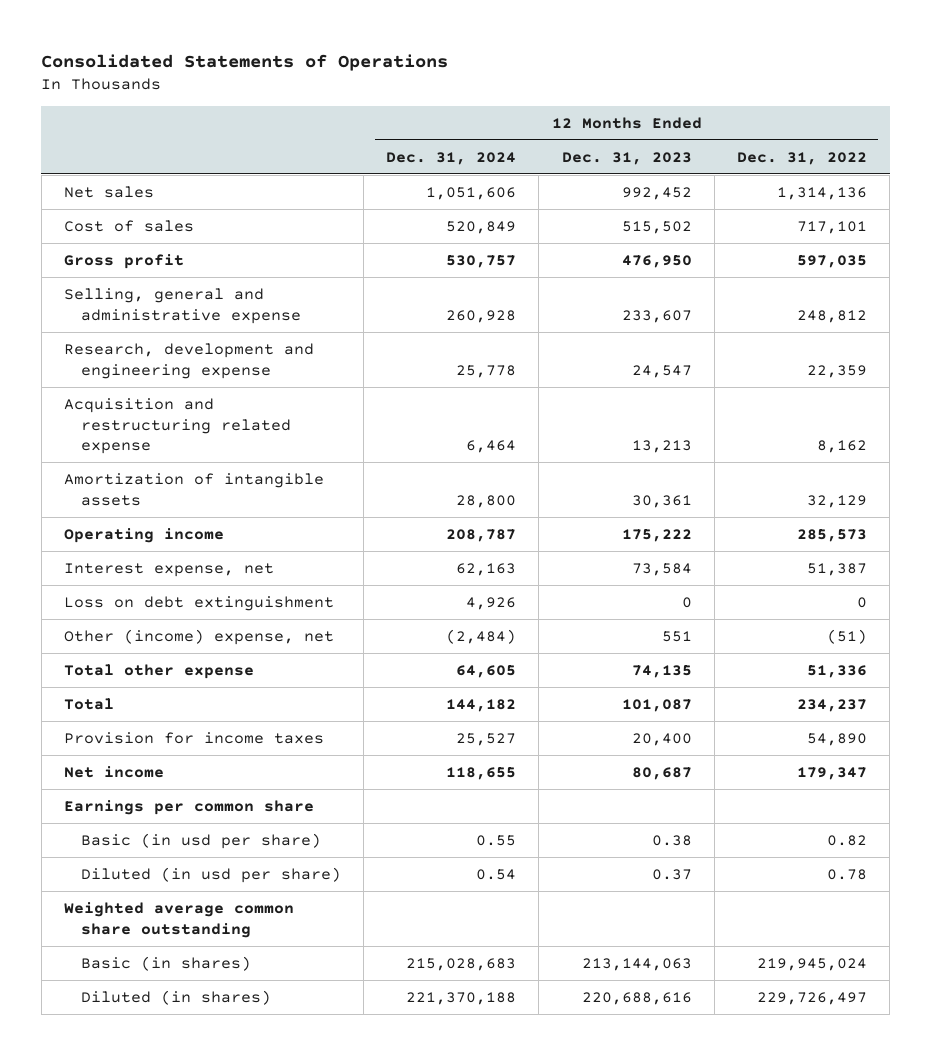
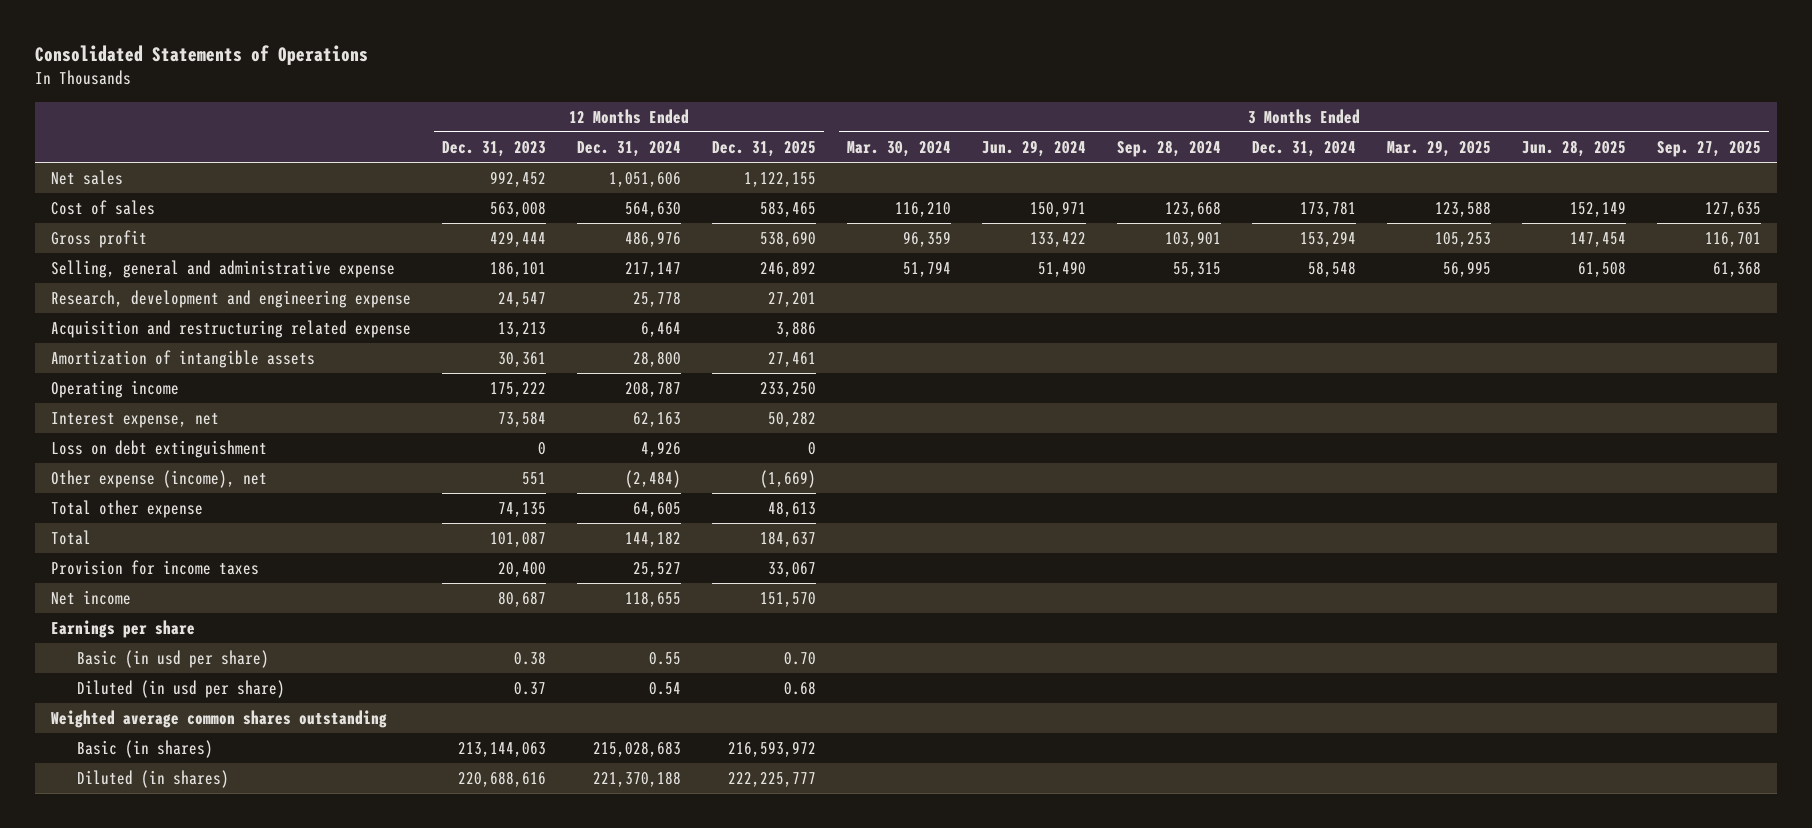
- | 12 Months Ended Dec. 31, 2024 | 12 Months Ended Dec. 31, 2023 | 12 Months Ended Dec. 31, 2022
+ | 12 Months Ended Dec. 31, 2023 | 12 Months Ended Dec. 31, 2024 | 12 Months Ended Dec. 31, 2025 | 3 Months Ended Mar. 30, 2024 | 3 Months Ended Jun. 29, 2024 | 3 Months Ended Sep. 28, 2024 | 3 Months Ended Dec. 31, 2024 | 3 Months Ended Mar. 29, 2025 | 3 Months Ended Jun. 28, 2025 | 3 Months Ended Sep. 27, 2025
- Cost of sales | 520,849 | 515,502 | 717,101
- Gross profit | 530,757 | 476,950 | 597,035
- Selling, general and administrative expense | 260,928 | 233,607 | 248,812
+ Cost of sales | 563,008 | 564,630 | 583,465 | 116,210 | 150,971 | 123,668 | 173,781 | 123,588 | 152,149 | 127,635
+ Gross profit | 429,444 | 486,976 | 538,690 | 96,359 | 133,422 | 103,901 | 153,294 | 105,253 | 147,454 | 116,701
+ Selling, general and administrative expense | 186,101 | 217,147 | 246,892 | 51,794 | 51,490 | 55,315 | 58,548 | 56,995 | 61,508 | 61,368
- Other (income) expense, net | (2,484) | 551 | (51)
+ Other expense (income), net | 551 | (2,484) | (1,669) | | | | | | |
- Earnings per common share
+ Earnings per share
- Weighted average common share outstanding
+ Weighted average common shares outstanding

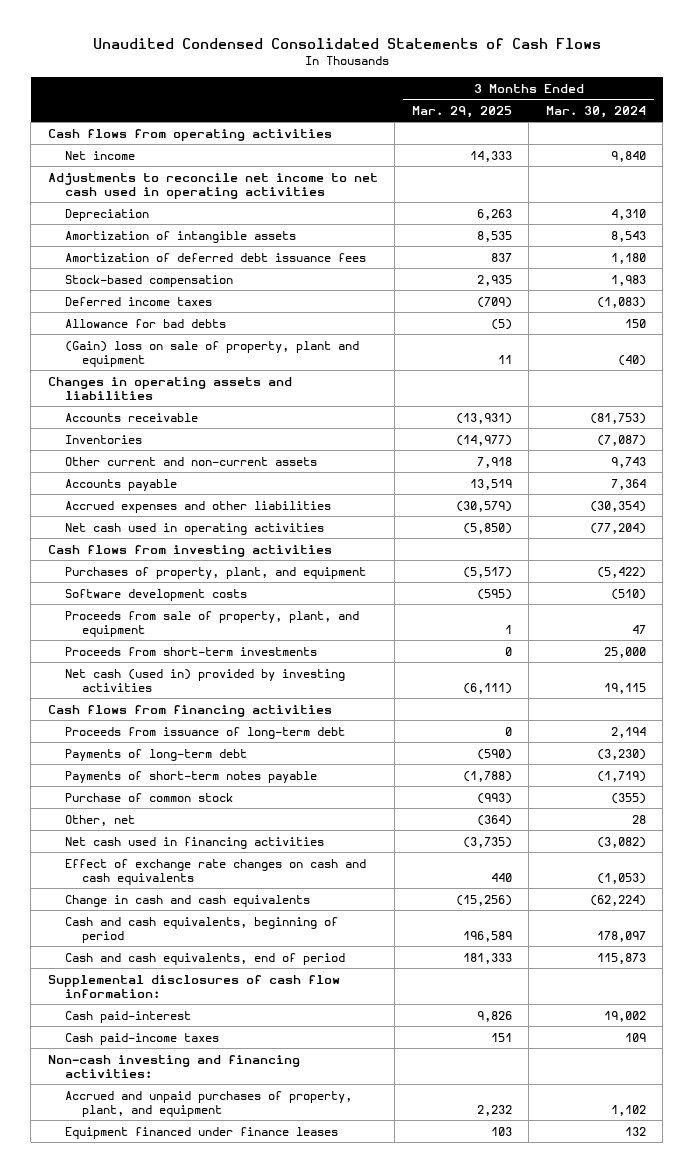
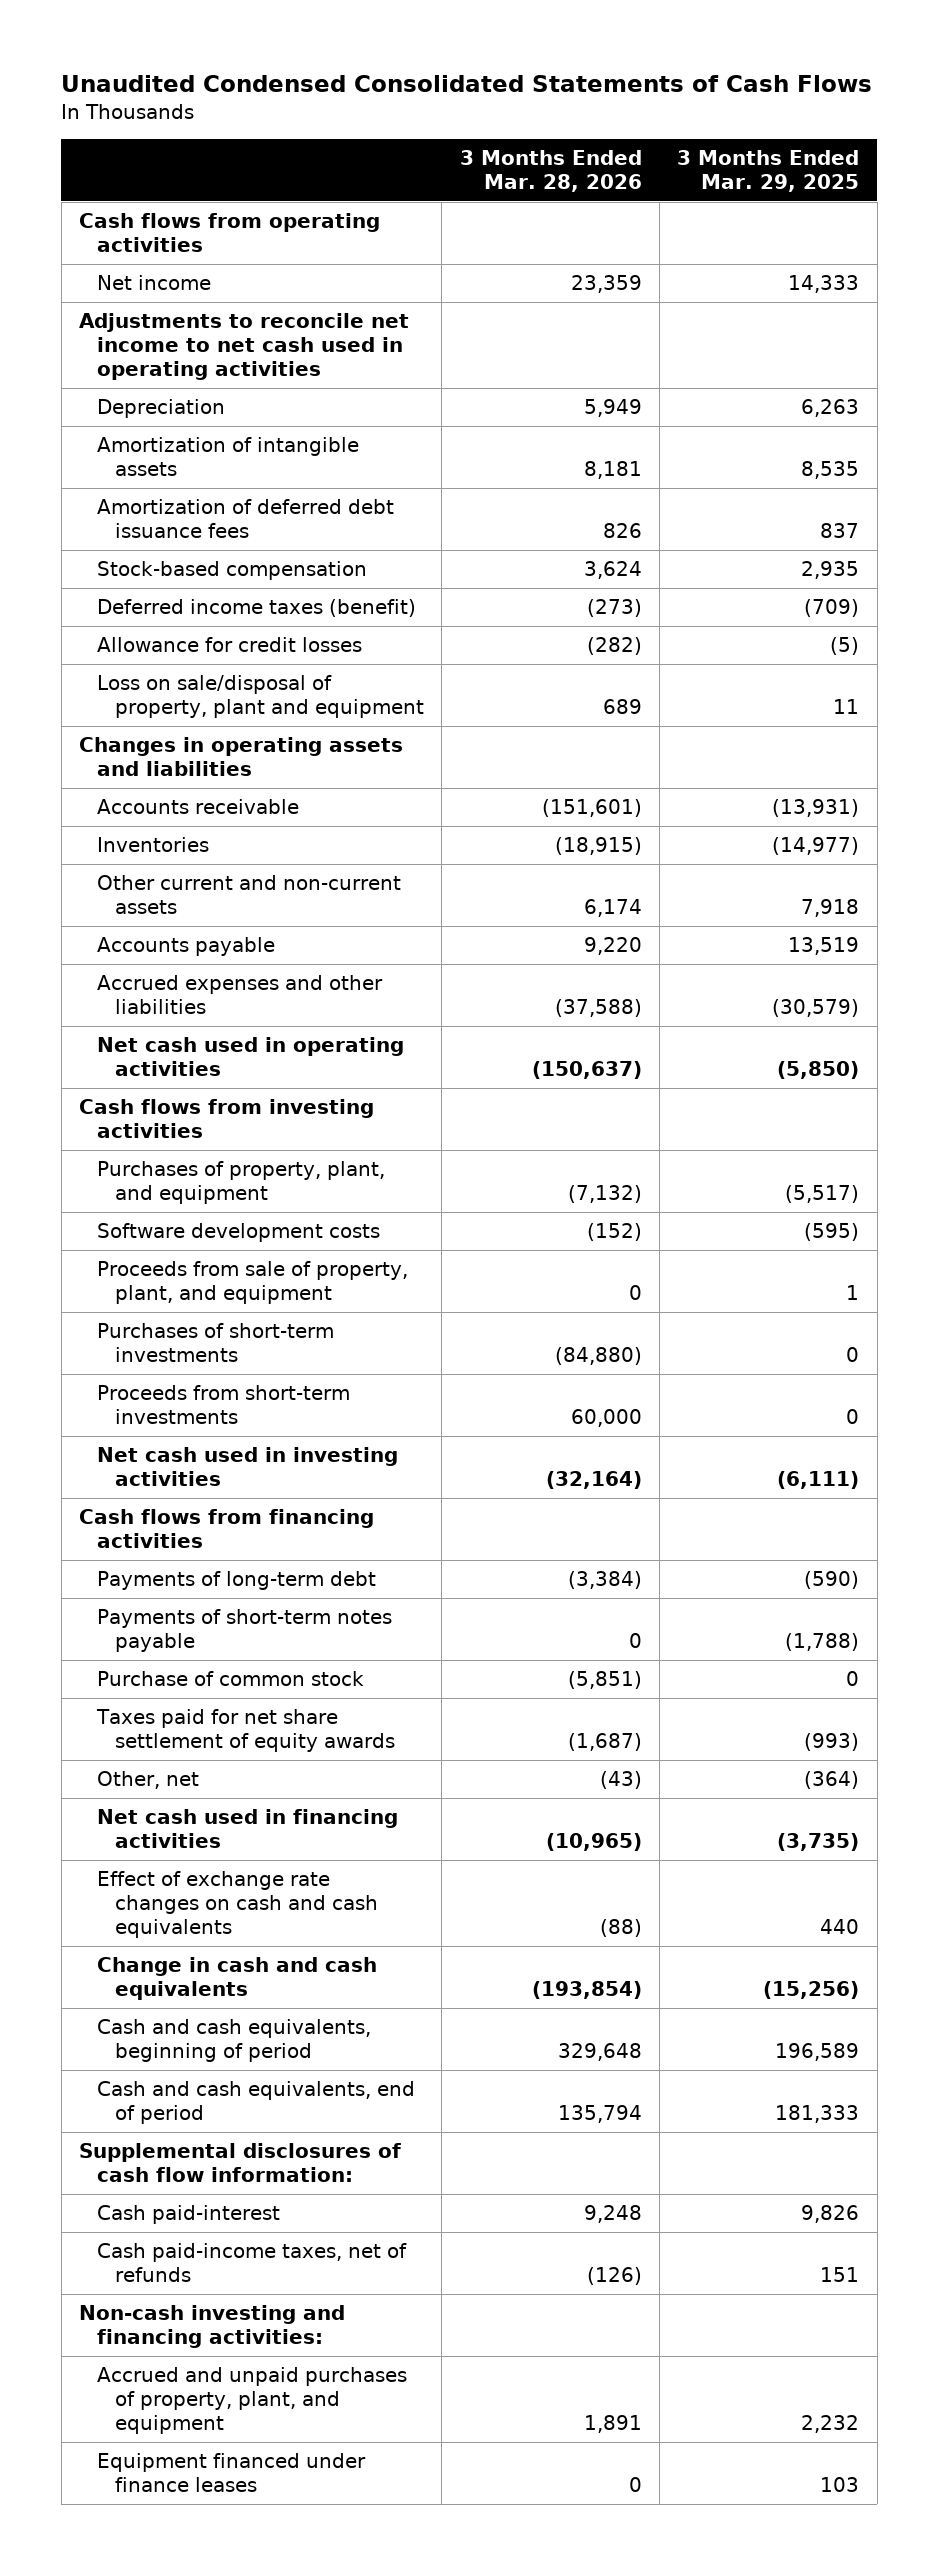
- | 3 Months Ended Mar. 29, 2025 | 3 Months Ended Mar. 30, 2024
+ | 3 Months Ended Mar. 28, 2026 | 3 Months Ended Mar. 29, 2025
- Deferred income taxes | (709) | (1,083)
- Allowance for bad debts | (5) | 150
- (Gain) loss on sale of property, plant and equipment | 11 | (40)
+ Deferred income taxes (benefit) | (273) | (709)
+ Allowance for credit losses | (282) | (5)
+ Loss on sale/disposal of property, plant and equipment | 689 | 11
+ Purchases of short-term investments | (84,880) | 0
- Net cash (used in) provided by investing activities | (6,111) | 19,115
+ Net cash used in investing activities | (32,164) | (6,111)
- Proceeds from issuance of long-term debt | 0 | 2,194
- Purchase of common stock | (993) | (355)
+ Purchase of common stock | (5,851) | 0
+ Taxes paid for net share settlement of equity awards | (1,687) | (993)
- Cash paid-income taxes | 151 | 109
+ Cash paid-income taxes, net of refunds | (126) | 151

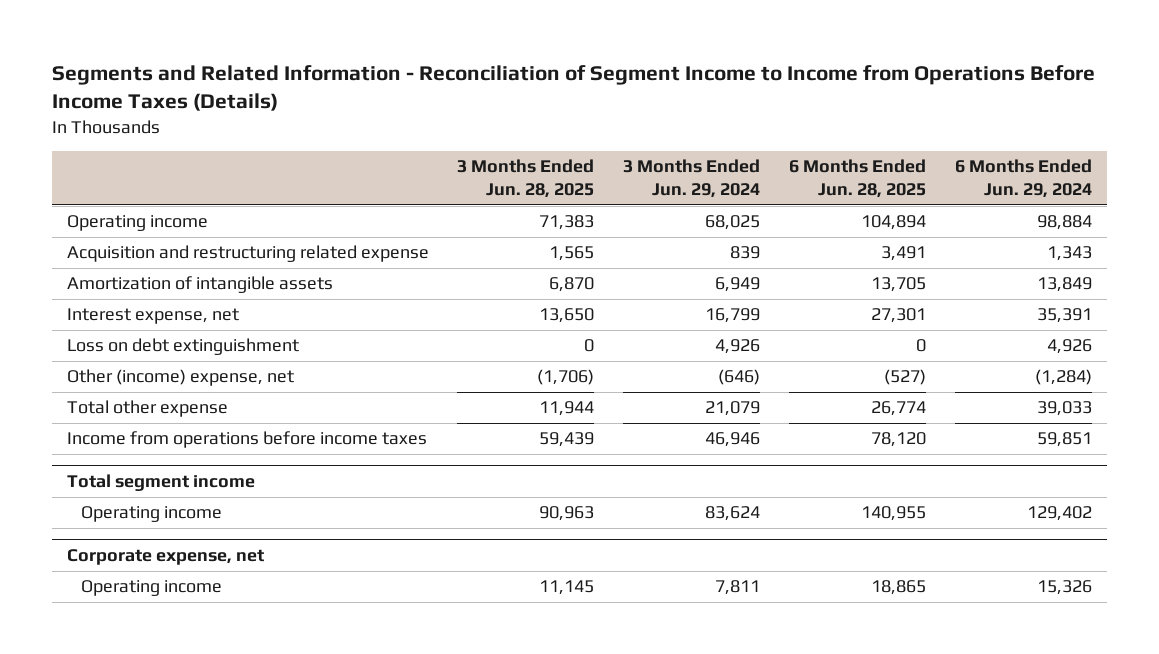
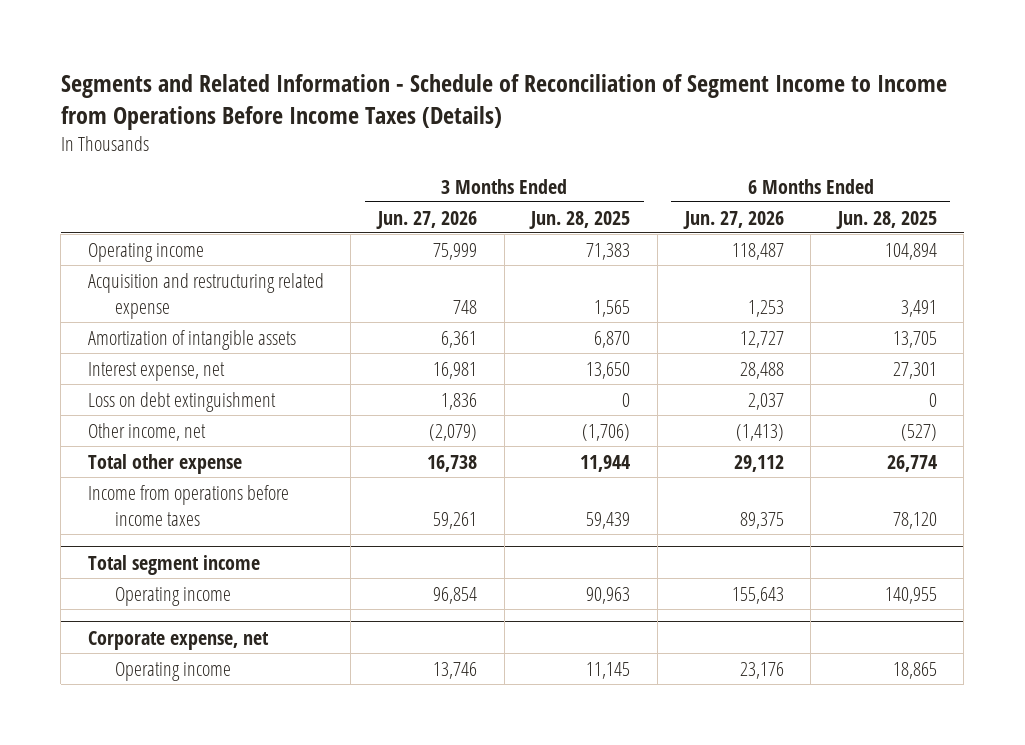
- Segments and Related Information - Reconciliation of Segment Income to Income from Operations Before Income Taxes (Details)
+ Segments and Related Information - Schedule of Reconciliation of Segment Income to Income from Operations Before Income Taxes (Details)
- | 3 Months Ended Jun. 28, 2025 | 3 Months Ended Jun. 29, 2024 | 6 Months Ended Jun. 28, 2025 | 6 Months Ended Jun. 29, 2024
+ | 3 Months Ended Jun. 27, 2026 | 3 Months Ended Jun. 28, 2025 | 6 Months Ended Jun. 27, 2026 | 6 Months Ended Jun. 28, 2025
- Other (income) expense, net | (1,706) | (646) | (527) | (1,284)
+ Other income, net | (2,079) | (1,706) | (1,413) | (527)

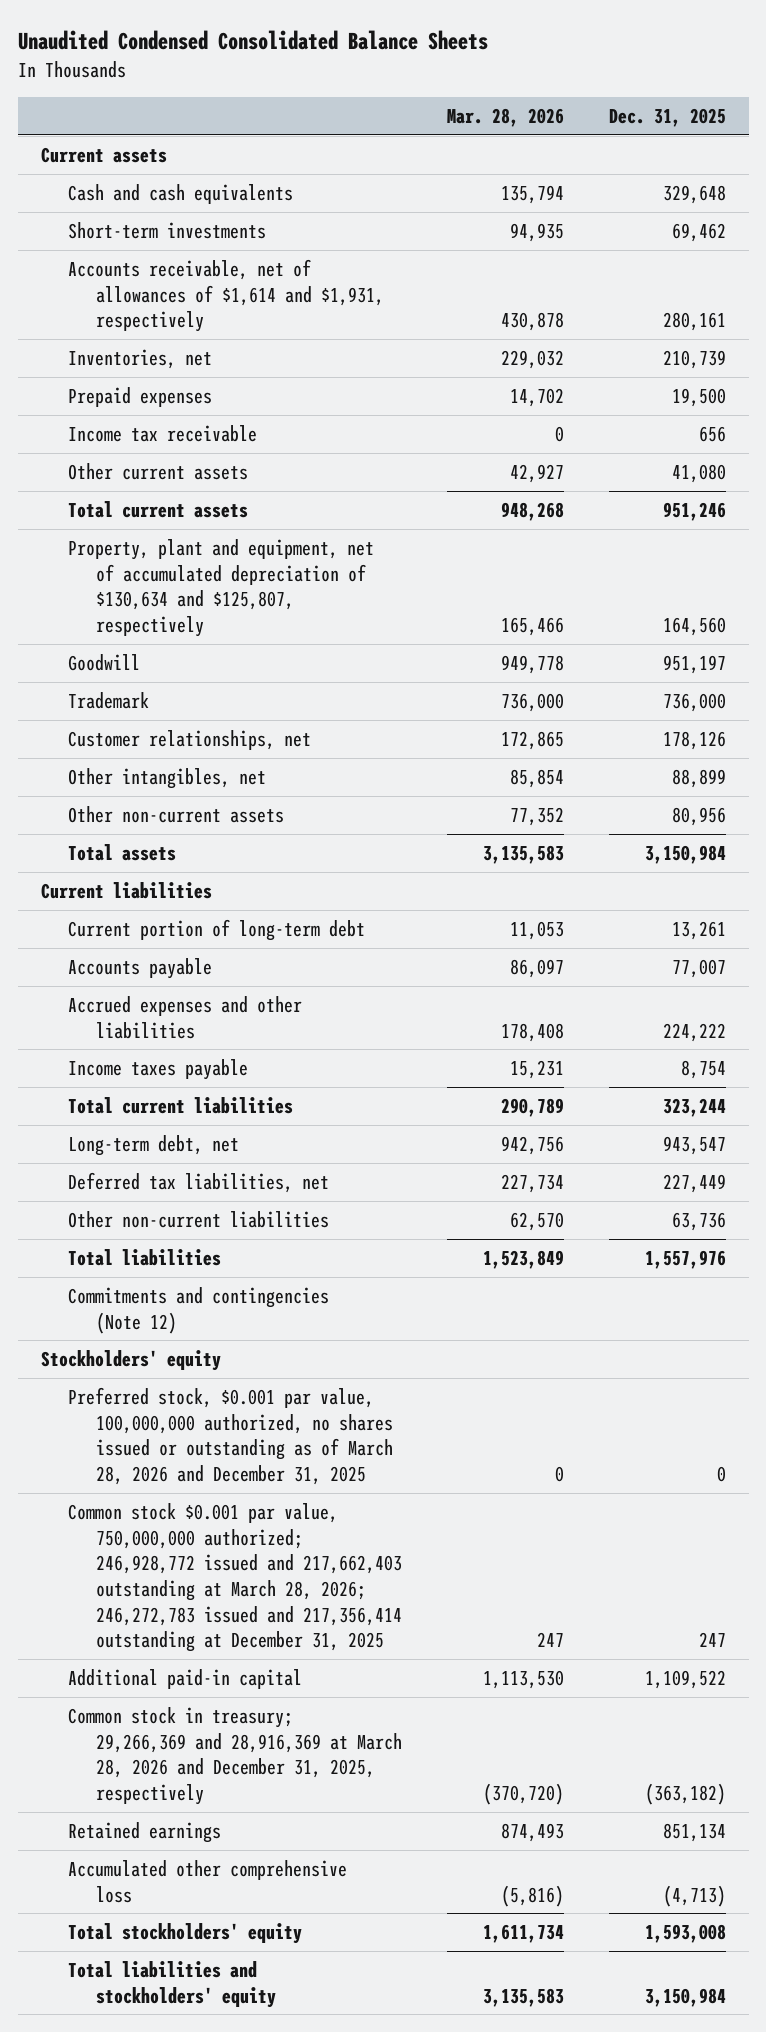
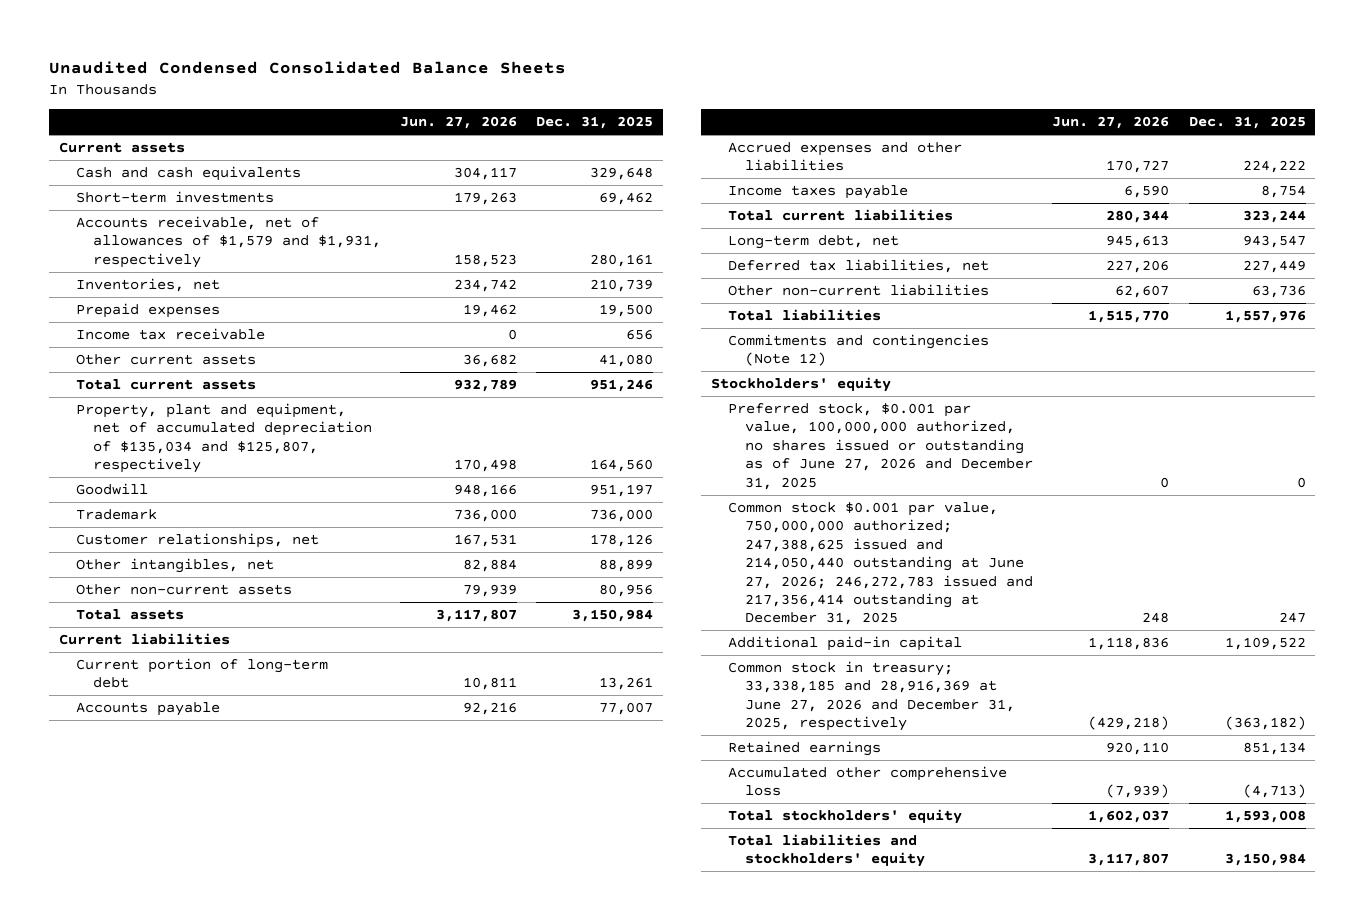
- | Mar. 28, 2026 | Dec. 31, 2025
+ | Jun. 27, 2026 | Dec. 31, 2025
- Accounts receivable, net of allowances of $1,614 and $1,931, respectively | 430,878 | 280,161
+ Accounts receivable, net of allowances of $1,579 and $1,931, respectively | 158,523 | 280,161
- Property, plant and equipment, net of accumulated depreciation of $130,634 and $125,807, respectively | 165,466 | 164,560
+ Property, plant and equipment, net of accumulated depreciation of $135,034 and $125,807, respectively | 170,498 | 164,560
- Preferred stock, $0.001 par value, 100,000,000 authorized, no shares issued or outstanding as of March 28, 2026 and December 31, 2025 | 0 | 0
- Common stock $0.001 par value, 750,000,000 authorized; 246,928,772 issued and 217,662,403 outstanding at March 28, 2026; 246,272,783 issued and 217,356,414 outstanding at December 31, 2025 | 247 | 247
+ Preferred stock, $0.001 par value, 100,000,000 authorized, no shares issued or outstanding as of June 27, 2026 and December 31, 2025 | 0 | 0
+ Common stock $0.001 par value, 750,000,000 authorized; 247,388,625 issued and 214,050,440 outstanding at June 27, 2026; 246,272,783 issued and 217,356,414 outstanding at December 31, 2025 | 248 | 247
- Common stock in treasury; 29,266,369 and 28,916,369 at March 28, 2026 and December 31, 2025, respectively | (370,720) | (363,182)
+ Common stock in treasury; 33,338,185 and 28,916,369 at June 27, 2026 and December 31, 2025, respectively | (429,218) | (363,182)

